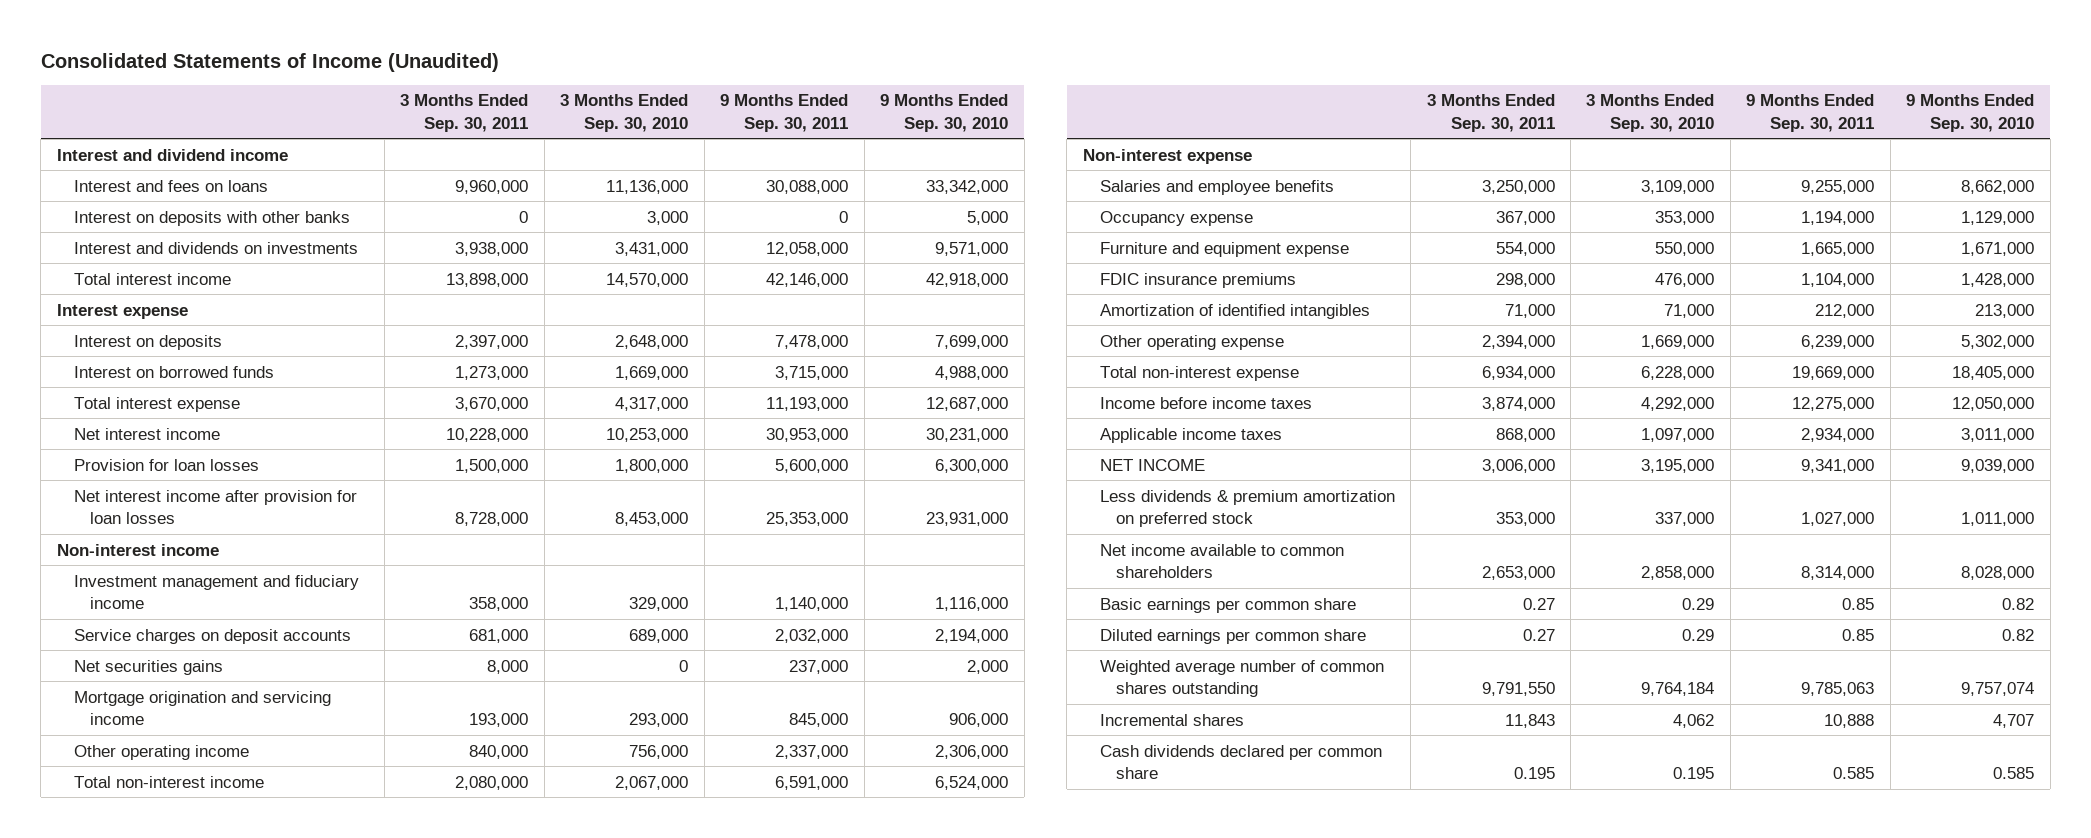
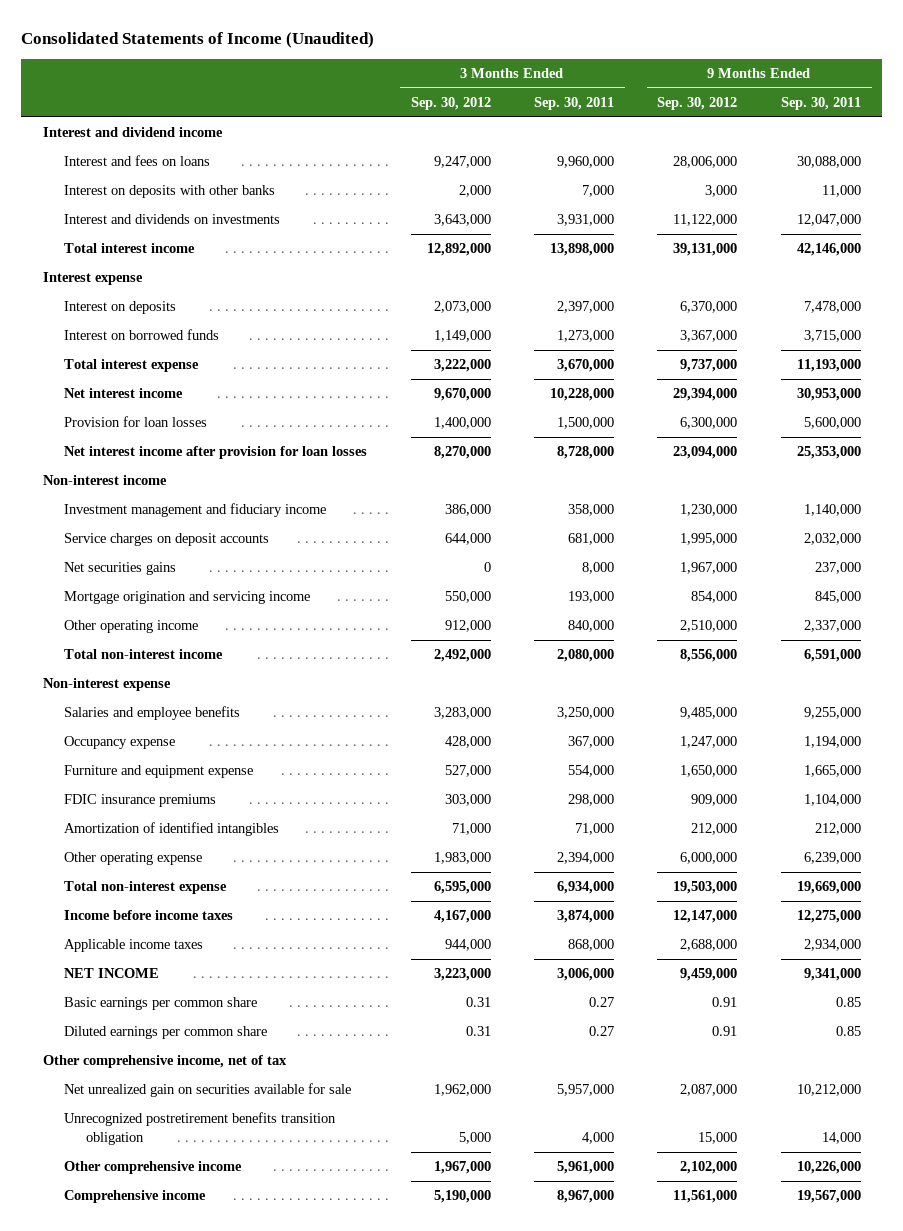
- | 3 Months Ended Sep. 30, 2011 | 3 Months Ended Sep. 30, 2010 | 9 Months Ended Sep. 30, 2011 | 9 Months Ended Sep. 30, 2010
+ | 3 Months Ended Sep. 30, 2012 | 3 Months Ended Sep. 30, 2011 | 9 Months Ended Sep. 30, 2012 | 9 Months Ended Sep. 30, 2011
- Interest on deposits with other banks | 0 | 3,000 | 0 | 5,000
- Interest and dividends on investments | 3,938,000 | 3,431,000 | 12,058,000 | 9,571,000
+ Interest on deposits with other banks | 2,000 | 7,000 | 3,000 | 11,000
+ Interest and dividends on investments | 3,643,000 | 3,931,000 | 11,122,000 | 12,047,000
- Less dividends & premium amortization on preferred stock | 353,000 | 337,000 | 1,027,000 | 1,011,000
- Net income available to common shareholders | 2,653,000 | 2,858,000 | 8,314,000 | 8,028,000
- Weighted average number of common shares outstanding | 9,791,550 | 9,764,184 | 9,785,063 | 9,757,074
- Incremental shares | 11,843 | 4,062 | 10,888 | 4,707
- Cash dividends declared per common share | 0.195 | 0.195 | 0.585 | 0.585
+ Other comprehensive income, net of tax
+ Net unrealized gain on securities available for sale | 1,962,000 | 5,957,000 | 2,087,000 | 10,212,000
+ Unrecognized postretirement benefits transition obligation | 5,000 | 4,000 | 15,000 | 14,000
+ Other comprehensive income | 1,967,000 | 5,961,000 | 2,102,000 | 10,226,000
+ Comprehensive income | 5,190,000 | 8,967,000 | 11,561,000 | 19,567,000

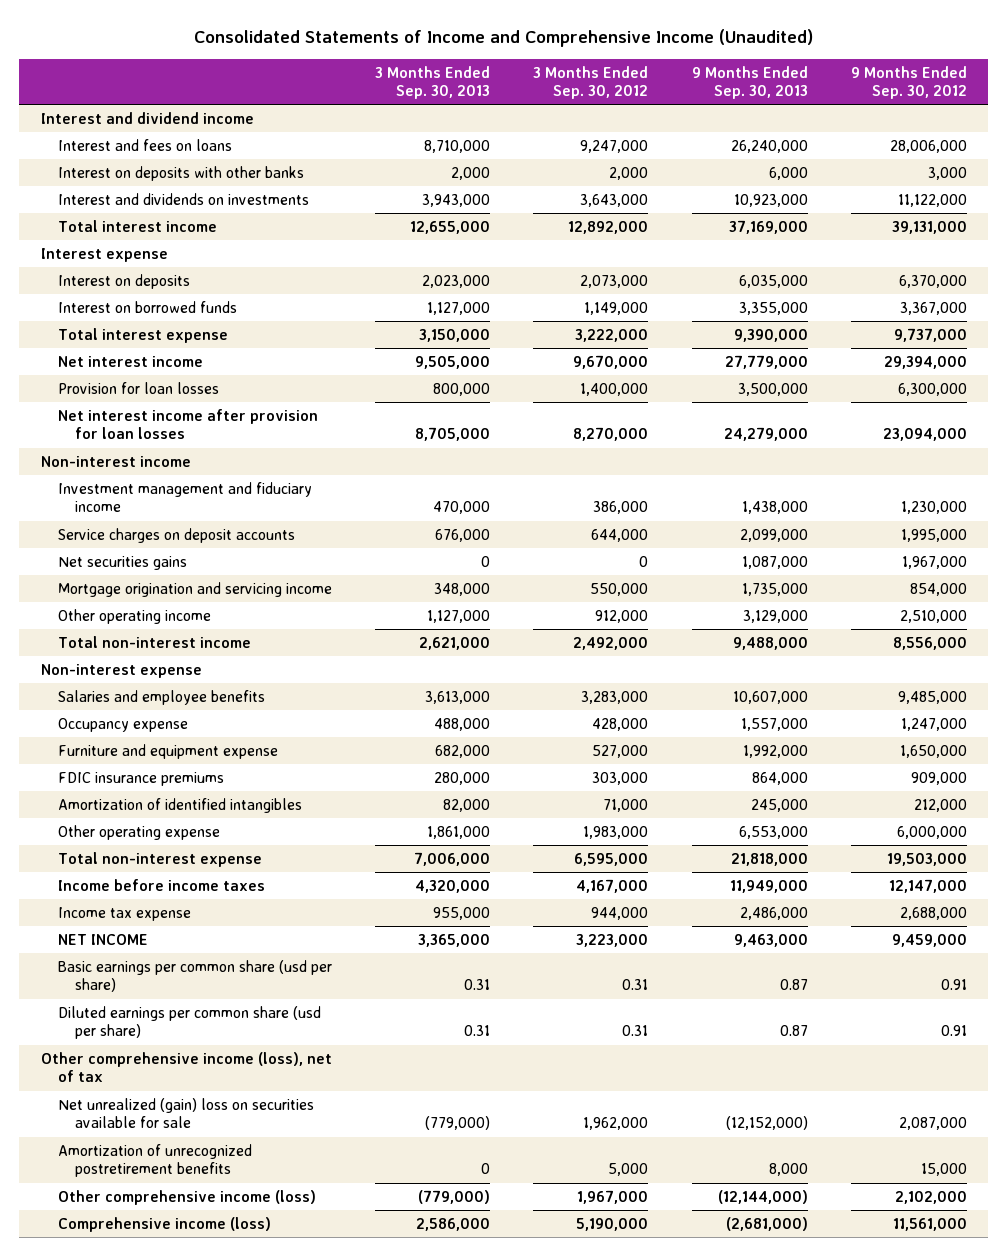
- Consolidated Statements of Income (Unaudited)
+ Consolidated Statements of Income and Comprehensive Income (Unaudited)
- | 3 Months Ended Sep. 30, 2012 | 3 Months Ended Sep. 30, 2011 | 9 Months Ended Sep. 30, 2012 | 9 Months Ended Sep. 30, 2011
+ | 3 Months Ended Sep. 30, 2013 | 3 Months Ended Sep. 30, 2012 | 9 Months Ended Sep. 30, 2013 | 9 Months Ended Sep. 30, 2012
- Applicable income taxes | 944,000 | 868,000 | 2,688,000 | 2,934,000
+ Income tax expense | 955,000 | 944,000 | 2,486,000 | 2,688,000
- Basic earnings per common share | 0.31 | 0.27 | 0.91 | 0.85
- Diluted earnings per common share | 0.31 | 0.27 | 0.91 | 0.85
- Other comprehensive income, net of tax
- Net unrealized gain on securities available for sale | 1,962,000 | 5,957,000 | 2,087,000 | 10,212,000
- Unrecognized postretirement benefits transition obligation | 5,000 | 4,000 | 15,000 | 14,000
- Other comprehensive income | 1,967,000 | 5,961,000 | 2,102,000 | 10,226,000
- Comprehensive income | 5,190,000 | 8,967,000 | 11,561,000 | 19,567,000
+ Basic earnings per common share (usd per share) | 0.31 | 0.31 | 0.87 | 0.91
+ Diluted earnings per common share (usd per share) | 0.31 | 0.31 | 0.87 | 0.91
+ Other comprehensive income (loss), net of tax
+ Net unrealized (gain) loss on securities available for sale | (779,000) | 1,962,000 | (12,152,000) | 2,087,000
+ Amortization of unrecognized postretirement benefits | 0 | 5,000 | 8,000 | 15,000
+ Other comprehensive income (loss) | (779,000) | 1,967,000 | (12,144,000) | 2,102,000
+ Comprehensive income (loss) | 2,586,000 | 5,190,000 | (2,681,000) | 11,561,000

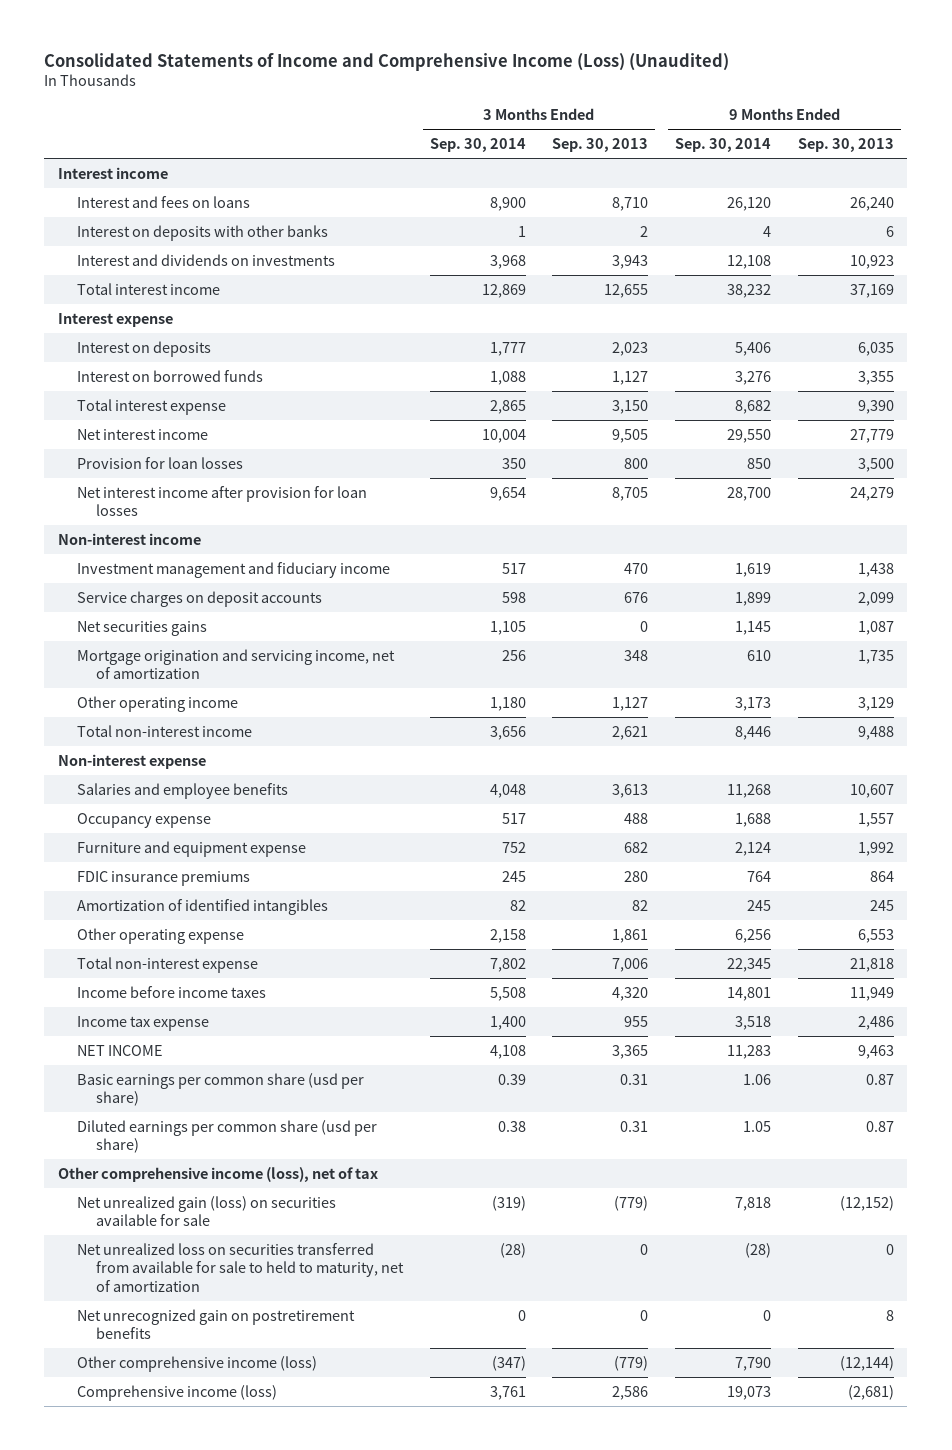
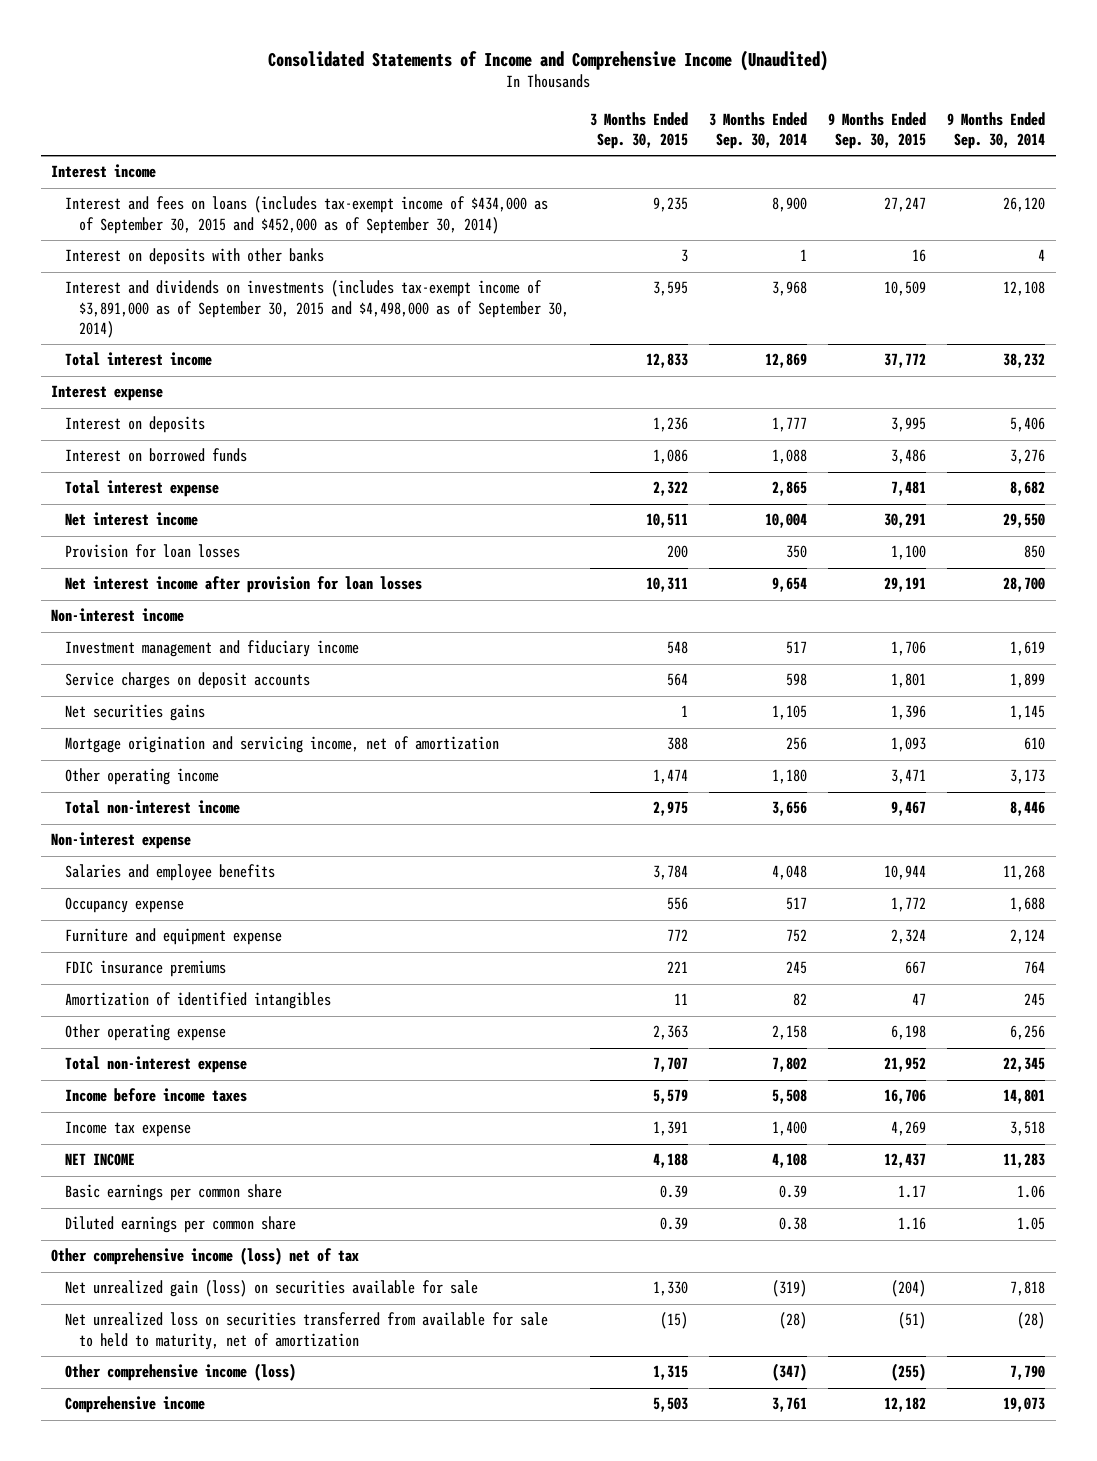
- Consolidated Statements of Income and Comprehensive Income (Loss) (Unaudited)
+ Consolidated Statements of Income and Comprehensive Income (Unaudited)
- | 3 Months Ended Sep. 30, 2014 | 3 Months Ended Sep. 30, 2013 | 9 Months Ended Sep. 30, 2014 | 9 Months Ended Sep. 30, 2013
+ | 3 Months Ended Sep. 30, 2015 | 3 Months Ended Sep. 30, 2014 | 9 Months Ended Sep. 30, 2015 | 9 Months Ended Sep. 30, 2014
- Interest and fees on loans | 8,900 | 8,710 | 26,120 | 26,240
+ Interest and fees on loans (includes tax-exempt income of $434,000 as of September 30, 2015 and $452,000 as of September 30, 2014) | 9,235 | 8,900 | 27,247 | 26,120
- Interest and dividends on investments | 3,968 | 3,943 | 12,108 | 10,923
+ Interest and dividends on investments (includes tax-exempt income of $3,891,000 as of September 30, 2015 and $4,498,000 as of September 30, 2014) | 3,595 | 3,968 | 10,509 | 12,108
- Basic earnings per common share (usd per share) | 0.39 | 0.31 | 1.06 | 0.87
- Diluted earnings per common share (usd per share) | 0.38 | 0.31 | 1.05 | 0.87
- Other comprehensive income (loss), net of tax
+ Basic earnings per common share | 0.39 | 0.39 | 1.17 | 1.06
+ Diluted earnings per common share | 0.39 | 0.38 | 1.16 | 1.05
+ Other comprehensive income (loss) net of tax
- Net unrecognized gain on postretirement benefits | 0 | 0 | 0 | 8
- Comprehensive income (loss) | 3,761 | 2,586 | 19,073 | (2,681)
+ Comprehensive income | 5,503 | 3,761 | 12,182 | 19,073

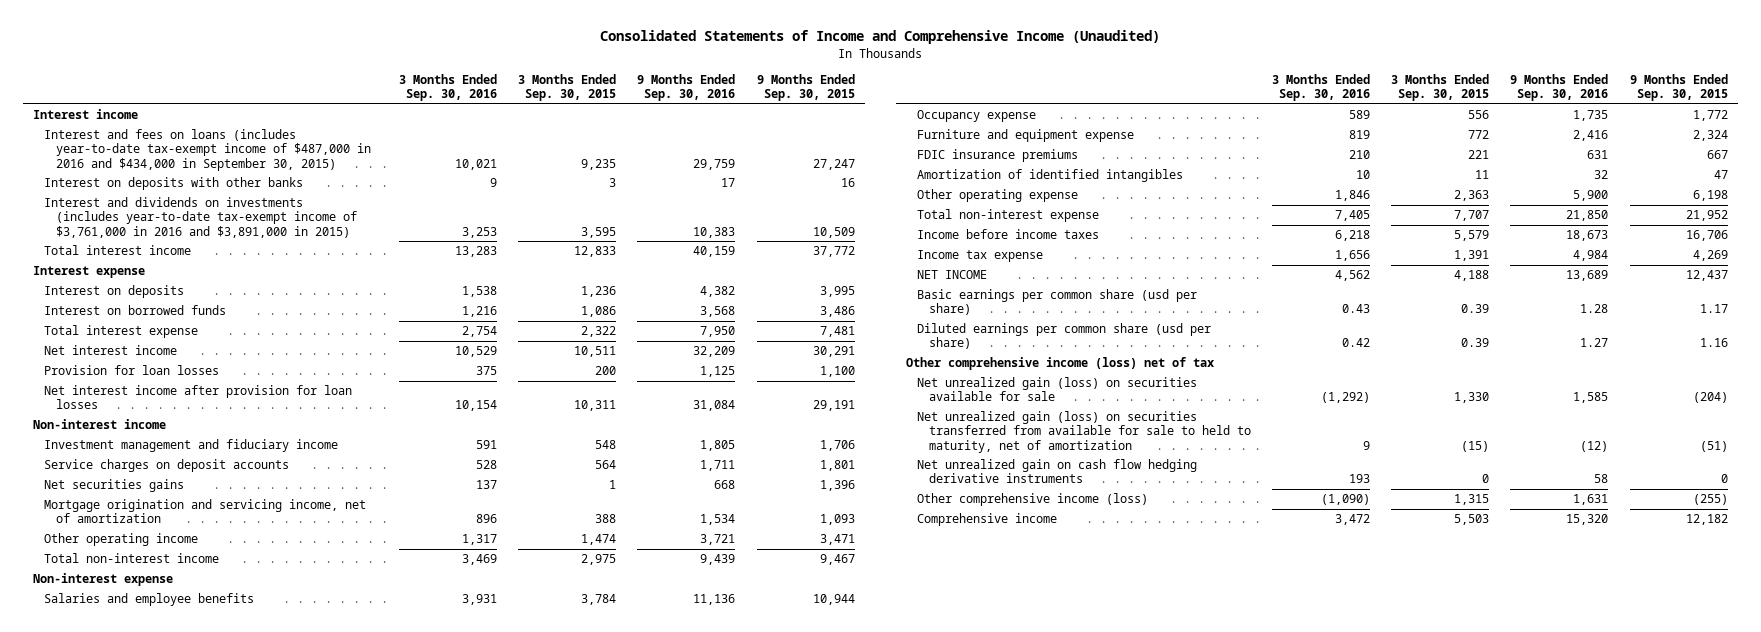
- | 3 Months Ended Sep. 30, 2015 | 3 Months Ended Sep. 30, 2014 | 9 Months Ended Sep. 30, 2015 | 9 Months Ended Sep. 30, 2014
+ | 3 Months Ended Sep. 30, 2016 | 3 Months Ended Sep. 30, 2015 | 9 Months Ended Sep. 30, 2016 | 9 Months Ended Sep. 30, 2015
- Interest and fees on loans (includes tax-exempt income of $434,000 as of September 30, 2015 and $452,000 as of September 30, 2014) | 9,235 | 8,900 | 27,247 | 26,120
+ Interest and fees on loans (includes year-to-date tax-exempt income of $487,000 in 2016 and $434,000 in September 30, 2015) | 10,021 | 9,235 | 29,759 | 27,247
- Interest and dividends on investments (includes tax-exempt income of $3,891,000 as of September 30, 2015 and $4,498,000 as of September 30, 2014) | 3,595 | 3,968 | 10,509 | 12,108
+ Interest and dividends on investments (includes year-to-date tax-exempt income of $3,761,000 in 2016 and $3,891,000 in 2015) | 3,253 | 3,595 | 10,383 | 10,509
- Basic earnings per common share | 0.39 | 0.39 | 1.17 | 1.06
- Diluted earnings per common share | 0.39 | 0.38 | 1.16 | 1.05
+ Basic earnings per common share (usd per share) | 0.43 | 0.39 | 1.28 | 1.17
+ Diluted earnings per common share (usd per share) | 0.42 | 0.39 | 1.27 | 1.16
- Net unrealized loss on securities transferred from available for sale to held to maturity, net of amortization | (15) | (28) | (51) | (28)
+ Net unrealized gain (loss) on securities transferred from available for sale to held to maturity, net of amortization | 9 | (15) | (12) | (51)
+ Net unrealized gain on cash flow hedging derivative instruments | 193 | 0 | 58 | 0

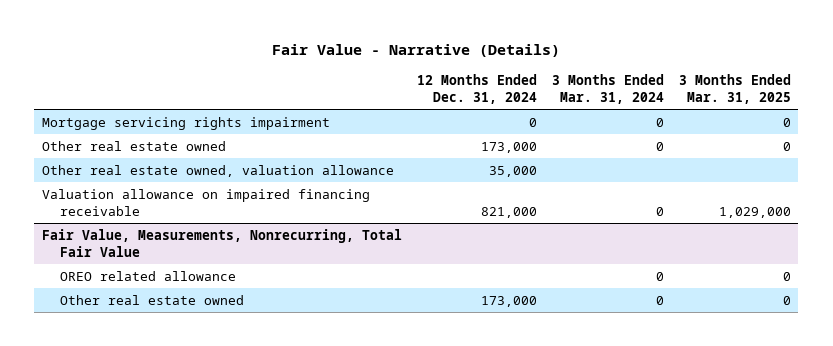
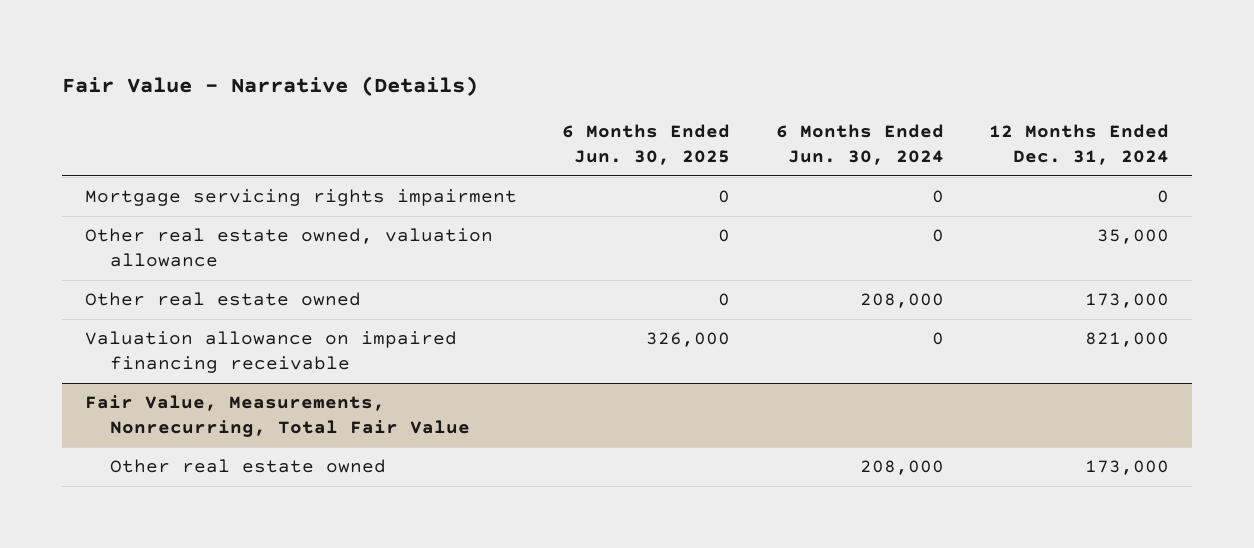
- | 12 Months Ended Dec. 31, 2024 | 3 Months Ended Mar. 31, 2024 | 3 Months Ended Mar. 31, 2025
+ | 6 Months Ended Jun. 30, 2025 | 6 Months Ended Jun. 30, 2024 | 12 Months Ended Dec. 31, 2024
moved down: Other real estate owned | 0 | 208,000 | 173,000
@ Fair Value, Measurements, Nonrecurring, Total Fair Value
- OREO related allowance | | 0 | 0

